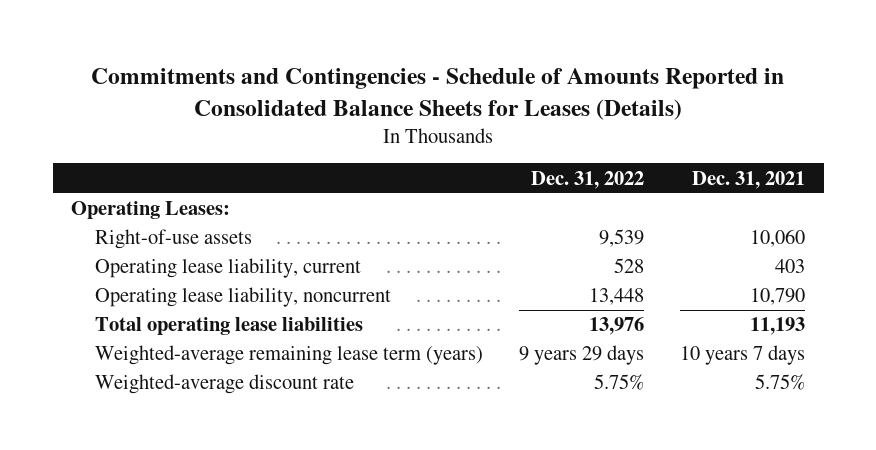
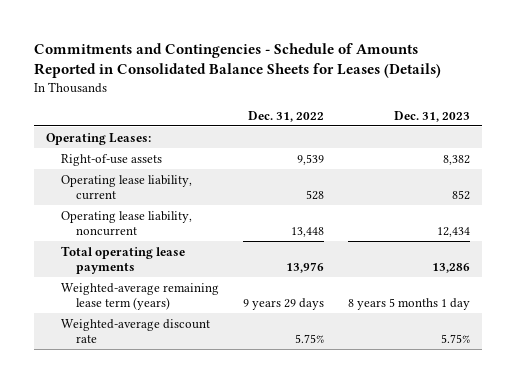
- | Dec. 31, 2022 | Dec. 31, 2021
+ | Dec. 31, 2022 | Dec. 31, 2023
- Total operating lease liabilities | 13,976 | 11,193
+ Total operating lease payments | 13,976 | 13,286

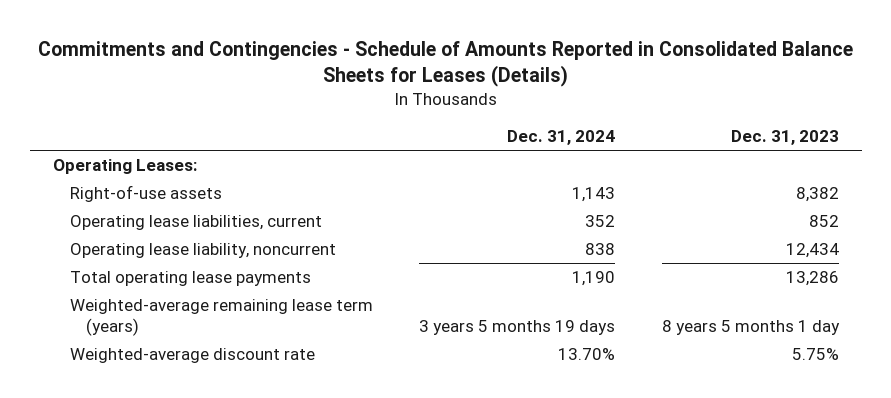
- | Dec. 31, 2022 | Dec. 31, 2023
+ | Dec. 31, 2024 | Dec. 31, 2023
- Operating lease liability, current | 528 | 852
+ Operating lease liabilities, current | 352 | 852

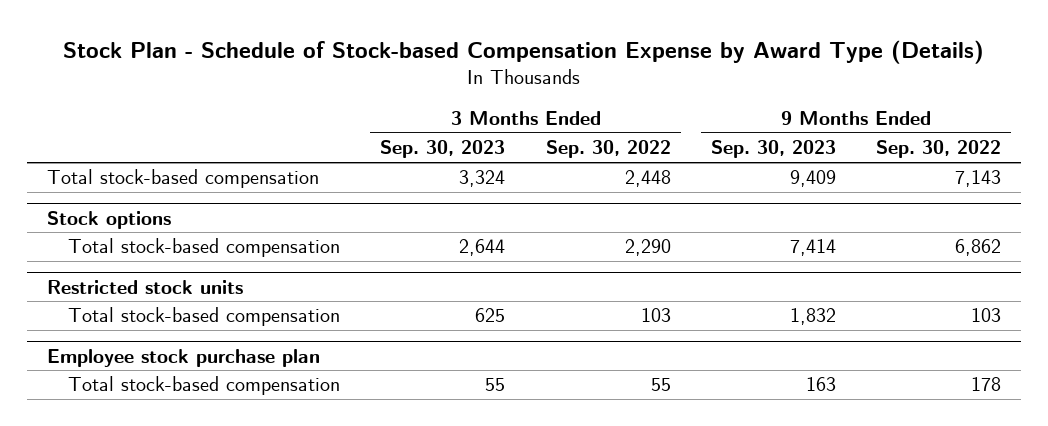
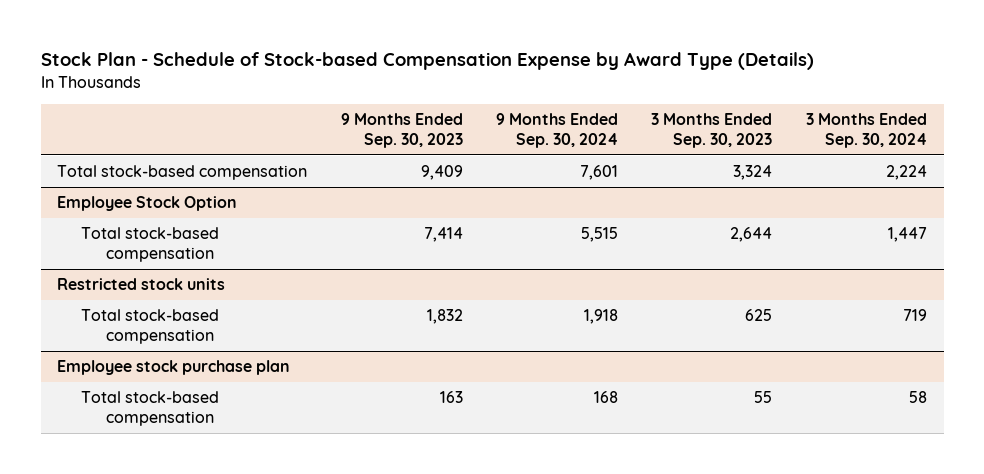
- | 3 Months Ended Sep. 30, 2023 | 3 Months Ended Sep. 30, 2022 | 9 Months Ended Sep. 30, 2023 | 9 Months Ended Sep. 30, 2022
+ | 9 Months Ended Sep. 30, 2023 | 9 Months Ended Sep. 30, 2024 | 3 Months Ended Sep. 30, 2023 | 3 Months Ended Sep. 30, 2024
- Stock options
+ Employee Stock Option

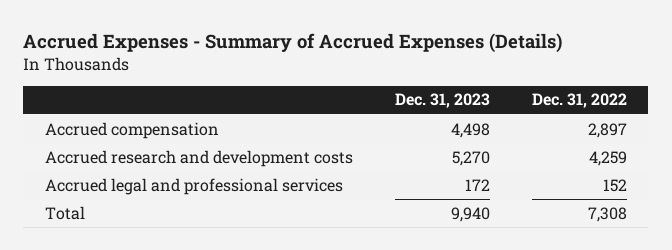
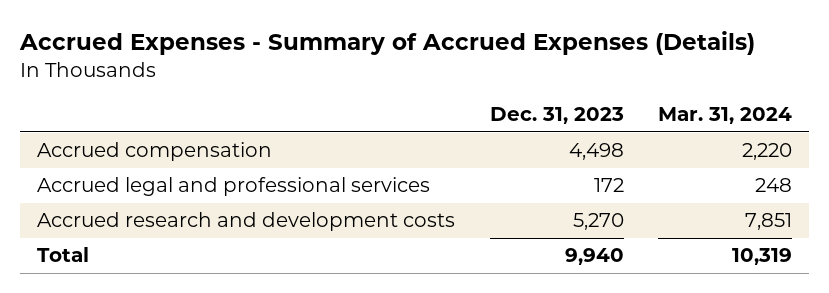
- | Dec. 31, 2023 | Dec. 31, 2022
+ | Dec. 31, 2023 | Mar. 31, 2024
moved down: Accrued research and development costs | 5,270 | 7,851

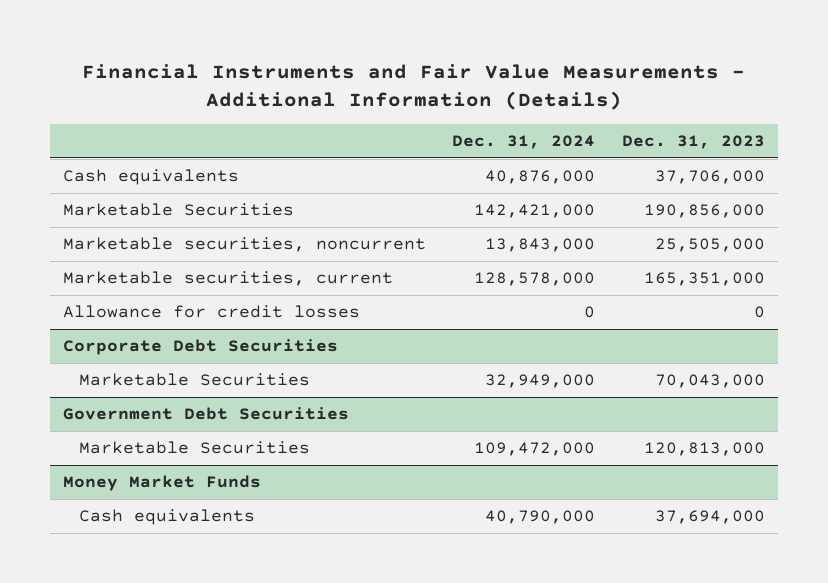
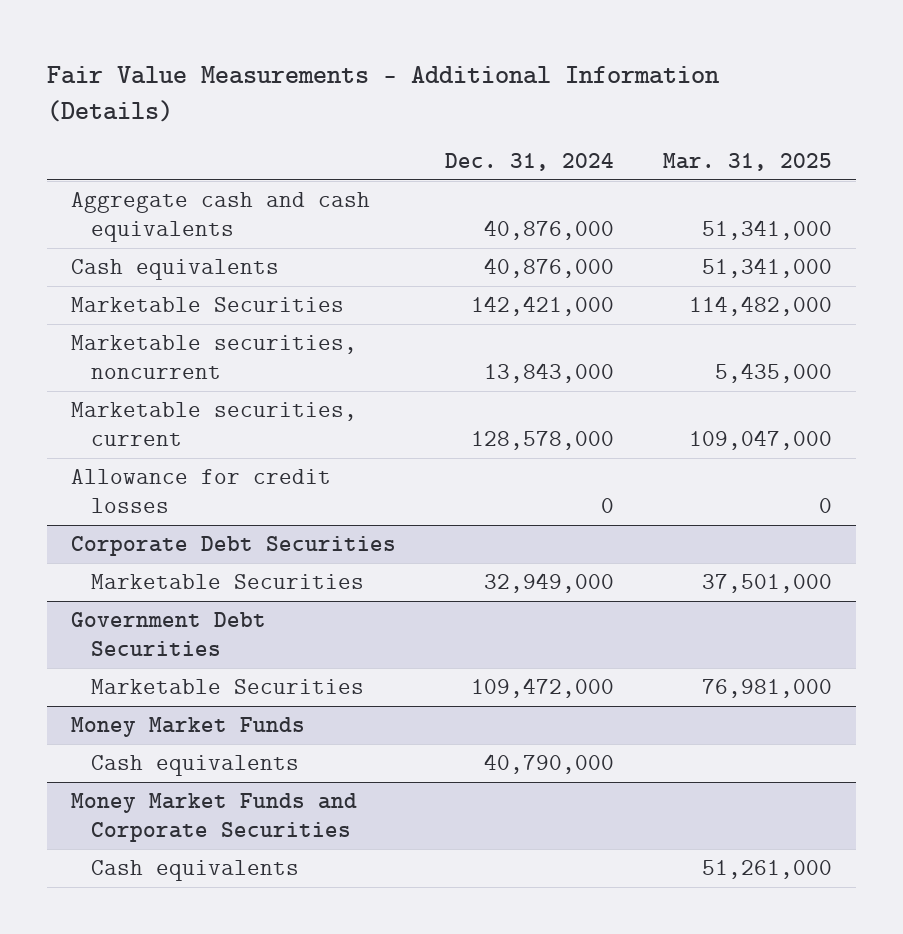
- Financial Instruments and Fair Value Measurements - Additional Information (Details)
+ Fair Value Measurements - Additional Information (Details)
- | Dec. 31, 2024 | Dec. 31, 2023
+ | Dec. 31, 2024 | Mar. 31, 2025
+ Aggregate cash and cash equivalents | 40,876,000 | 51,341,000
+ Money Market Funds and Corporate Securities
+ Cash equivalents | | 51,261,000

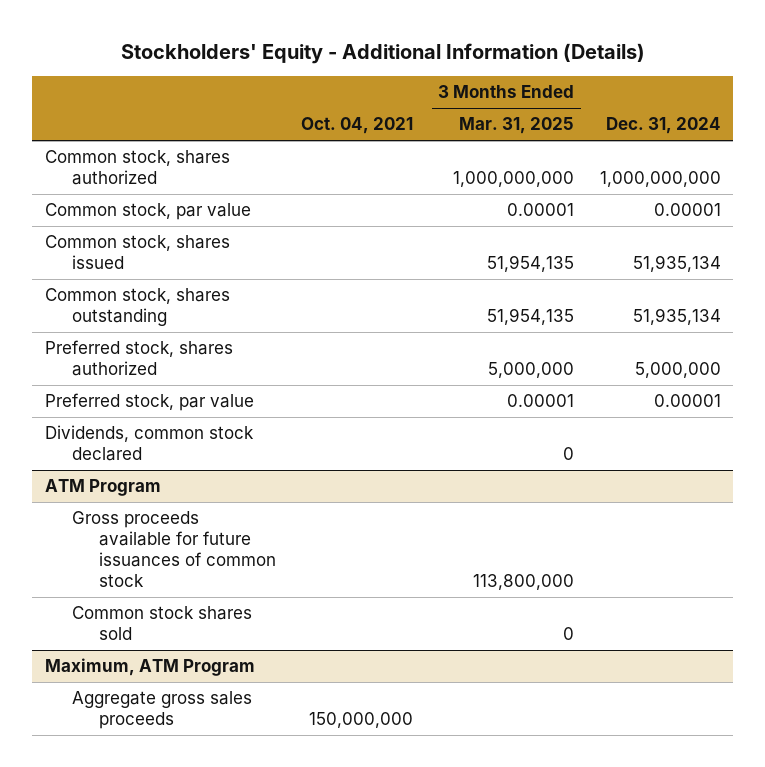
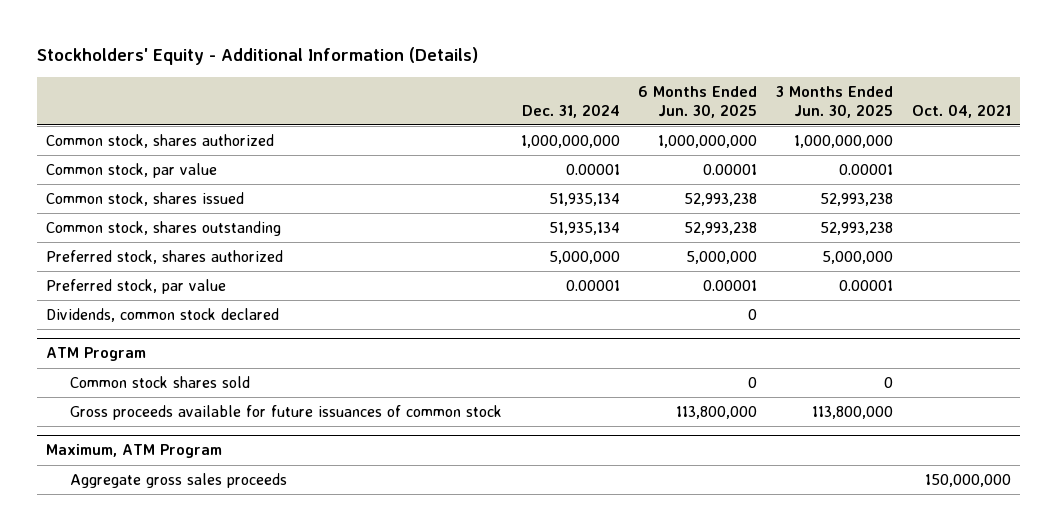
- | Oct. 04, 2021 | 3 Months Ended Mar. 31, 2025 | Dec. 31, 2024
+ | Dec. 31, 2024 | 6 Months Ended Jun. 30, 2025 | 3 Months Ended Jun. 30, 2025 | Oct. 04, 2021
@ ATM Program
moved down: Gross proceeds available for future issuances of common stock | | 113,800,000 | 113,800,000 |

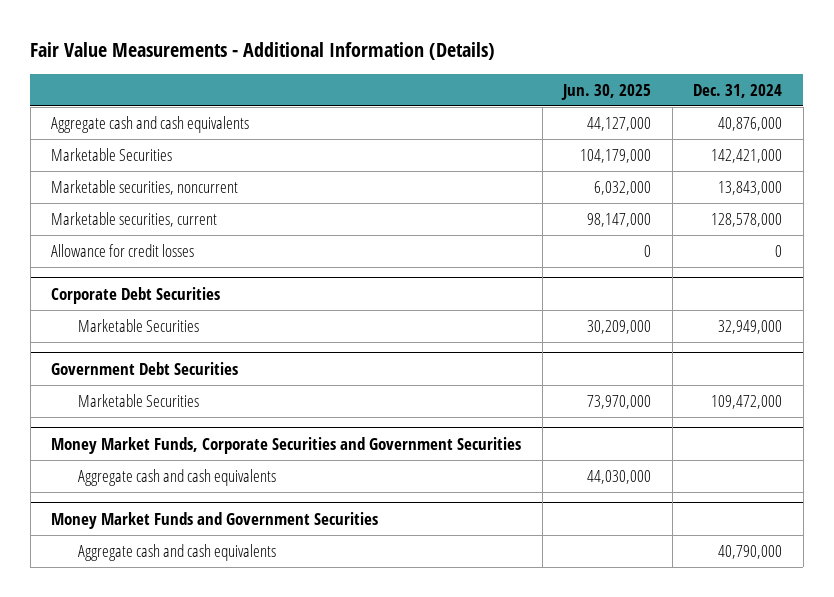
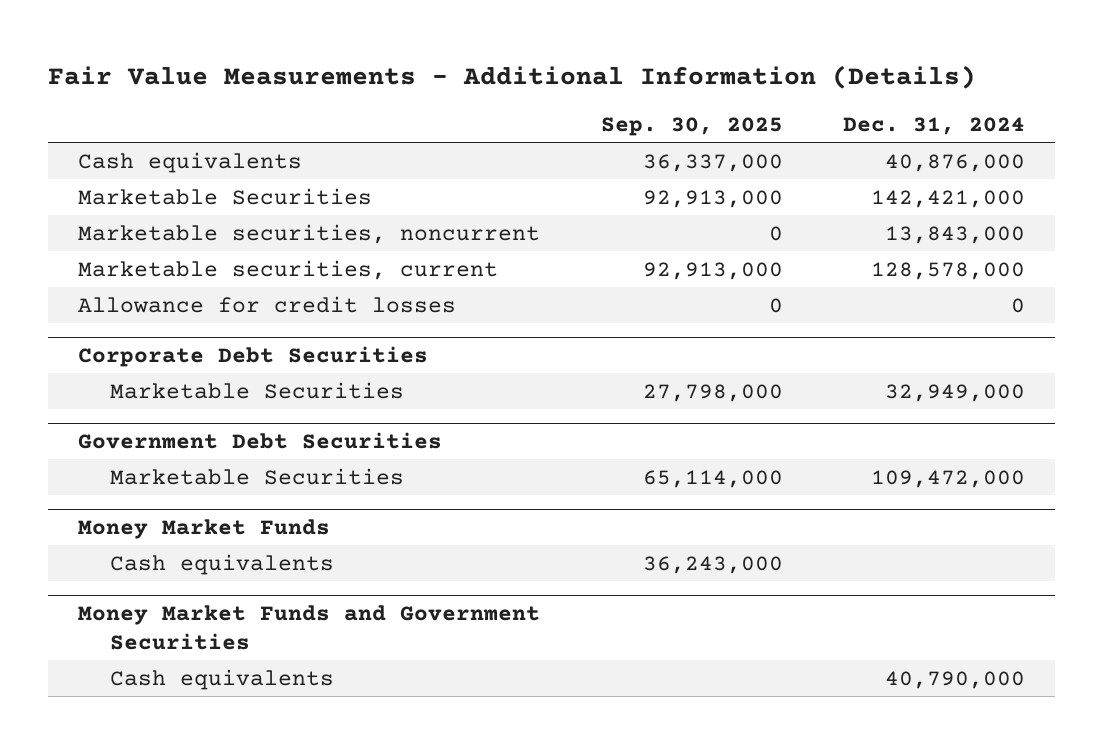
- | Jun. 30, 2025 | Dec. 31, 2024
+ | Sep. 30, 2025 | Dec. 31, 2024
- Aggregate cash and cash equivalents | 44,127,000 | 40,876,000
+ Cash equivalents | 36,337,000 | 40,876,000
- Money Market Funds, Corporate Securities and Government Securities
- Aggregate cash and cash equivalents | 44,030,000 |
+ Money Market Funds
+ Cash equivalents | 36,243,000 |
@ Money Market Funds and Government Securities
- Aggregate cash and cash equivalents | | 40,790,000
+ Cash equivalents | | 40,790,000

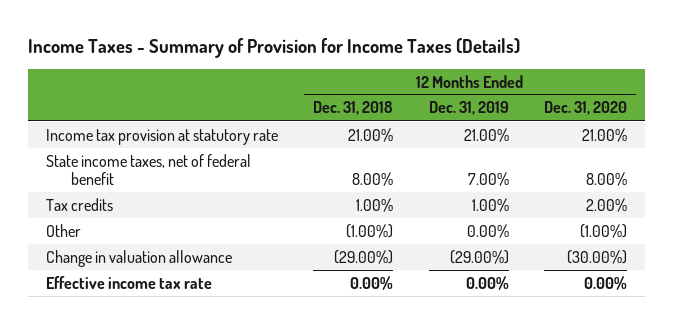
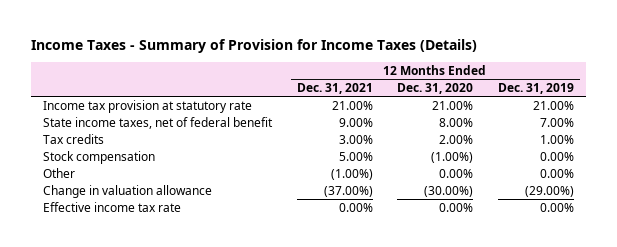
- | 12 Months Ended Dec. 31, 2018 | 12 Months Ended Dec. 31, 2019 | 12 Months Ended Dec. 31, 2020
+ | 12 Months Ended Dec. 31, 2021 | 12 Months Ended Dec. 31, 2020 | 12 Months Ended Dec. 31, 2019
- Other | (1.00%) | 0.00% | (1.00%)
+ Stock compensation | 5.00% | (1.00%) | 0.00%
+ Other | (1.00%) | 0.00% | 0.00%

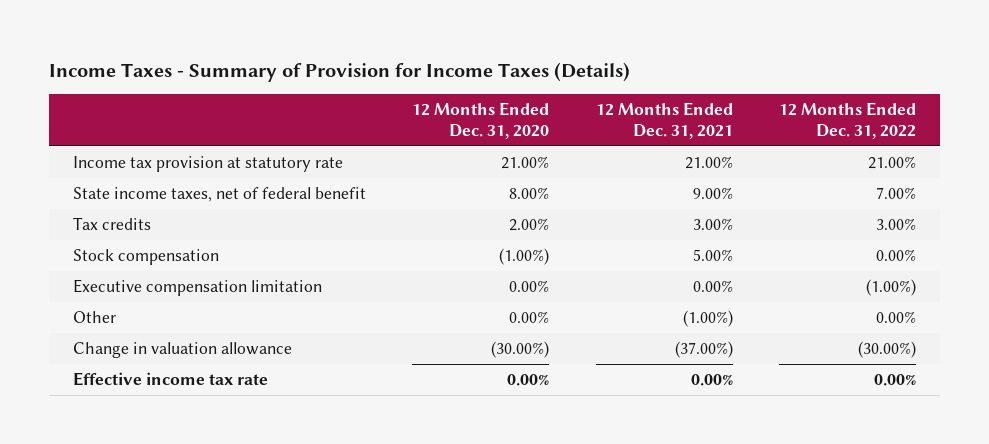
- | 12 Months Ended Dec. 31, 2021 | 12 Months Ended Dec. 31, 2020 | 12 Months Ended Dec. 31, 2019
+ | 12 Months Ended Dec. 31, 2020 | 12 Months Ended Dec. 31, 2021 | 12 Months Ended Dec. 31, 2022
+ Executive compensation limitation | 0.00% | 0.00% | (1.00%)

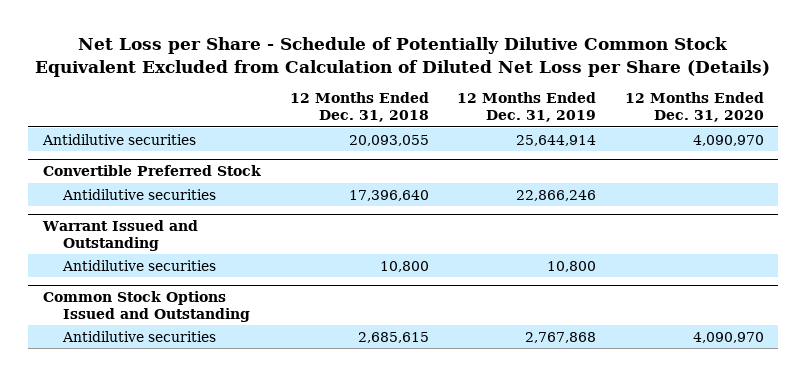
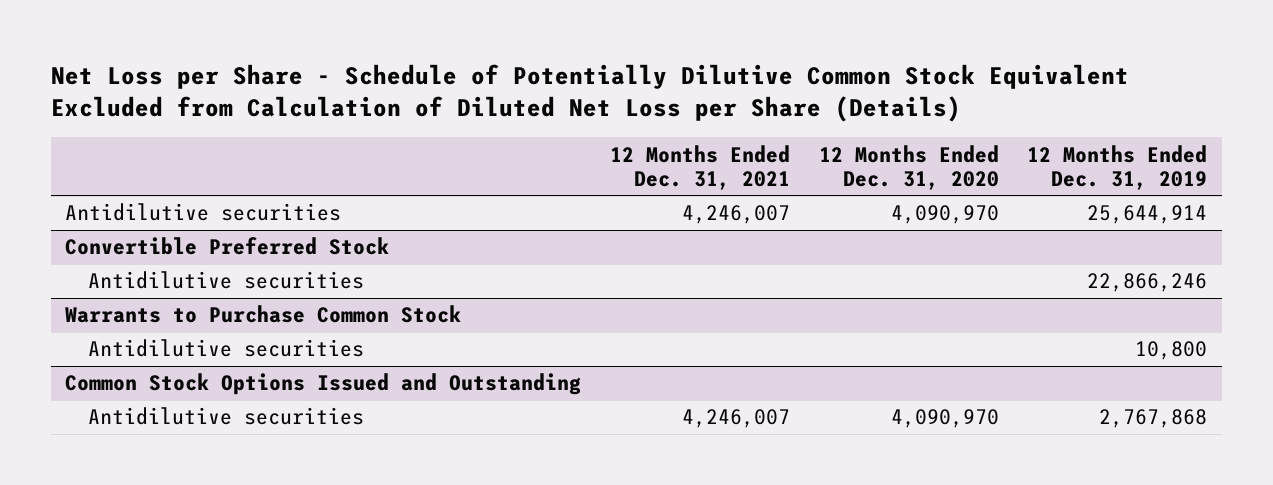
- | 12 Months Ended Dec. 31, 2018 | 12 Months Ended Dec. 31, 2019 | 12 Months Ended Dec. 31, 2020
+ | 12 Months Ended Dec. 31, 2021 | 12 Months Ended Dec. 31, 2020 | 12 Months Ended Dec. 31, 2019
- Warrant Issued and Outstanding
+ Warrants to Purchase Common Stock

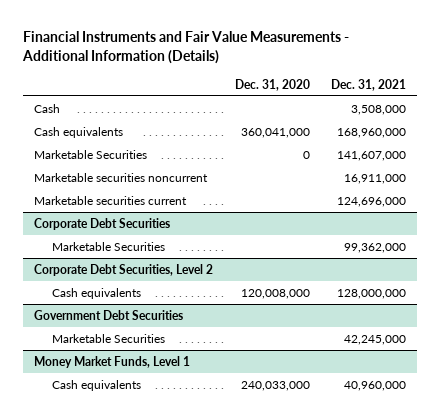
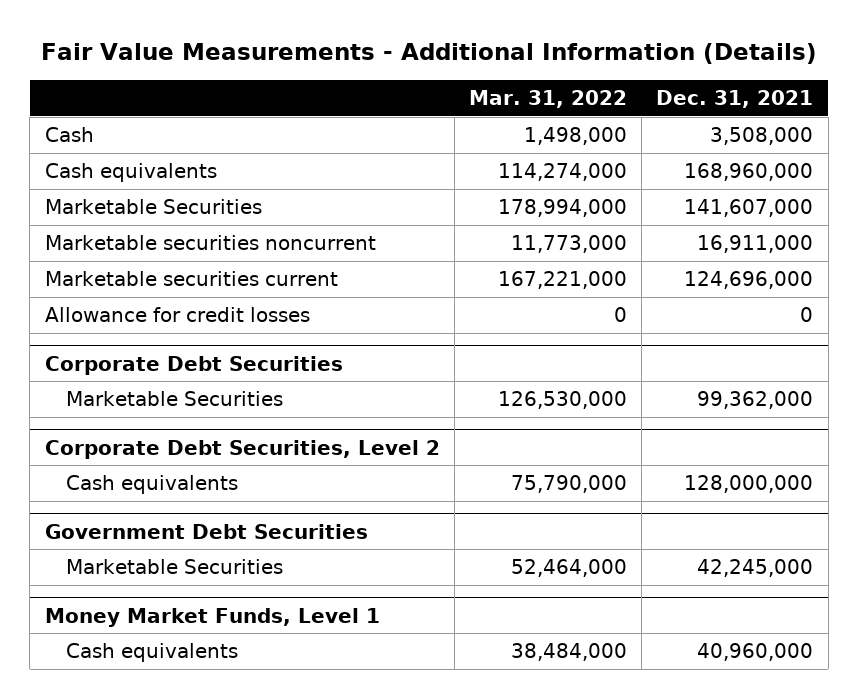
- Financial Instruments and Fair Value Measurements - Additional Information (Details)
+ Fair Value Measurements - Additional Information (Details)
- | Dec. 31, 2020 | Dec. 31, 2021
+ | Mar. 31, 2022 | Dec. 31, 2021
+ Allowance for credit losses | 0 | 0

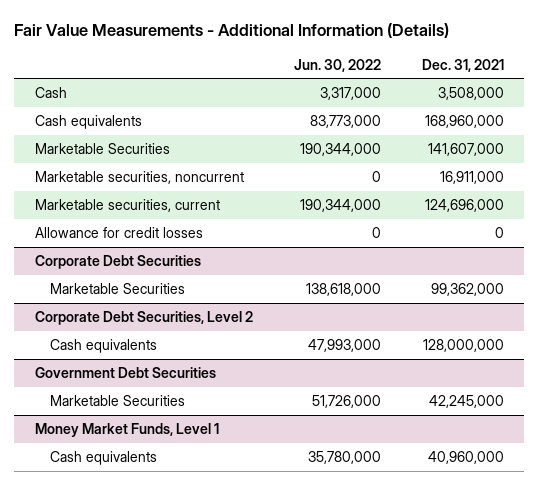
- | Mar. 31, 2022 | Dec. 31, 2021
+ | Jun. 30, 2022 | Dec. 31, 2021
- Marketable securities noncurrent | 11,773,000 | 16,911,000
- Marketable securities current | 167,221,000 | 124,696,000
+ Marketable securities, noncurrent | 0 | 16,911,000
+ Marketable securities, current | 190,344,000 | 124,696,000

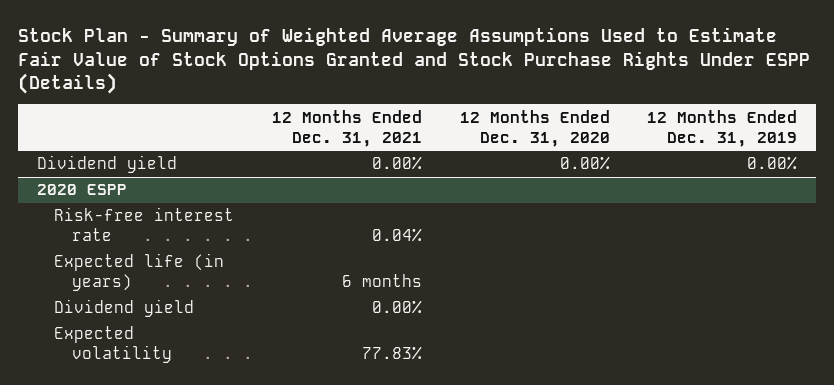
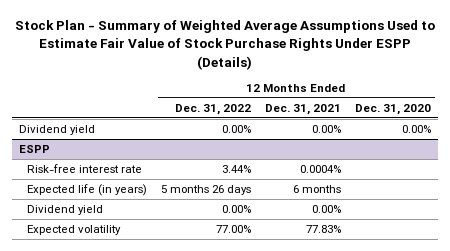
- Stock Plan - Summary of Weighted Average Assumptions Used to Estimate Fair Value of Stock Options Granted and Stock Purchase Rights Under ESPP (Details)
+ Stock Plan - Summary of Weighted Average Assumptions Used to Estimate Fair Value of Stock Purchase Rights Under ESPP (Details)
- | 12 Months Ended Dec. 31, 2021 | 12 Months Ended Dec. 31, 2020 | 12 Months Ended Dec. 31, 2019
+ | 12 Months Ended Dec. 31, 2022 | 12 Months Ended Dec. 31, 2021 | 12 Months Ended Dec. 31, 2020
- 2020 ESPP
- Risk-free interest rate | 0.04% | |
+ ESPP
+ Risk-free interest rate | 3.44% | 0.0004% |

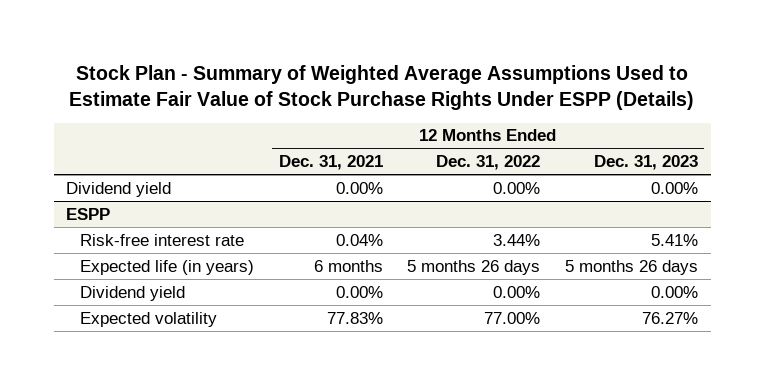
- | 12 Months Ended Dec. 31, 2022 | 12 Months Ended Dec. 31, 2021 | 12 Months Ended Dec. 31, 2020
+ | 12 Months Ended Dec. 31, 2021 | 12 Months Ended Dec. 31, 2022 | 12 Months Ended Dec. 31, 2023
@ ESPP
- Risk-free interest rate | 3.44% | 0.0004% |
+ Risk-free interest rate | 0.04% | 3.44% | 5.41%

